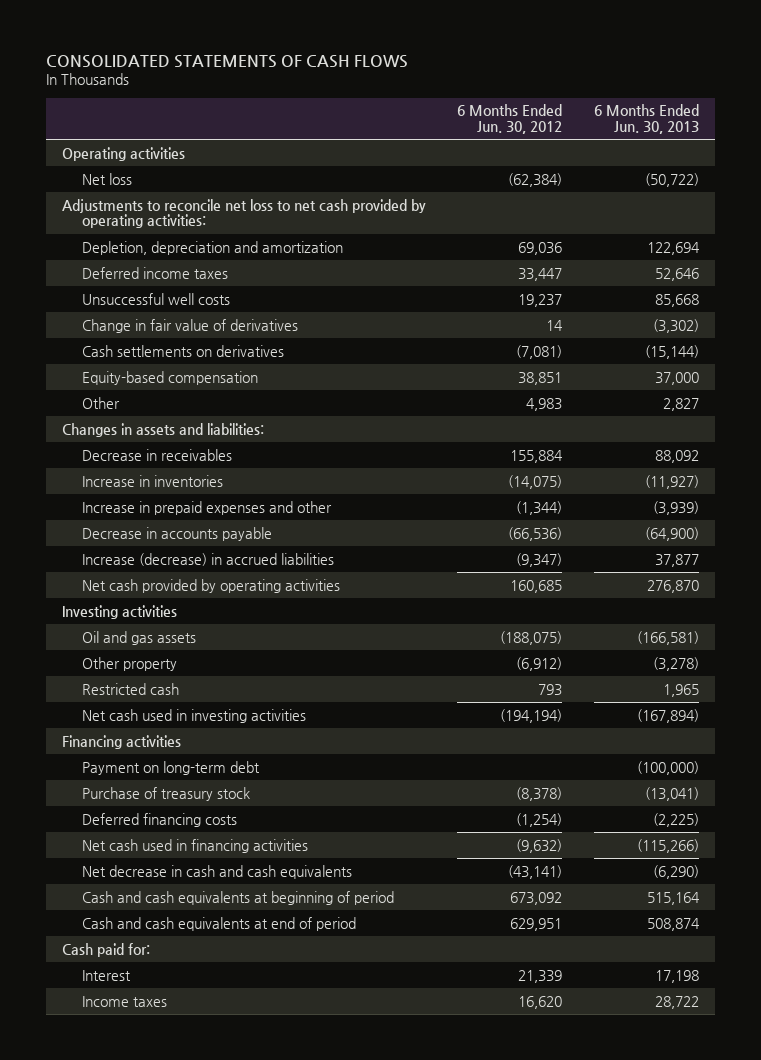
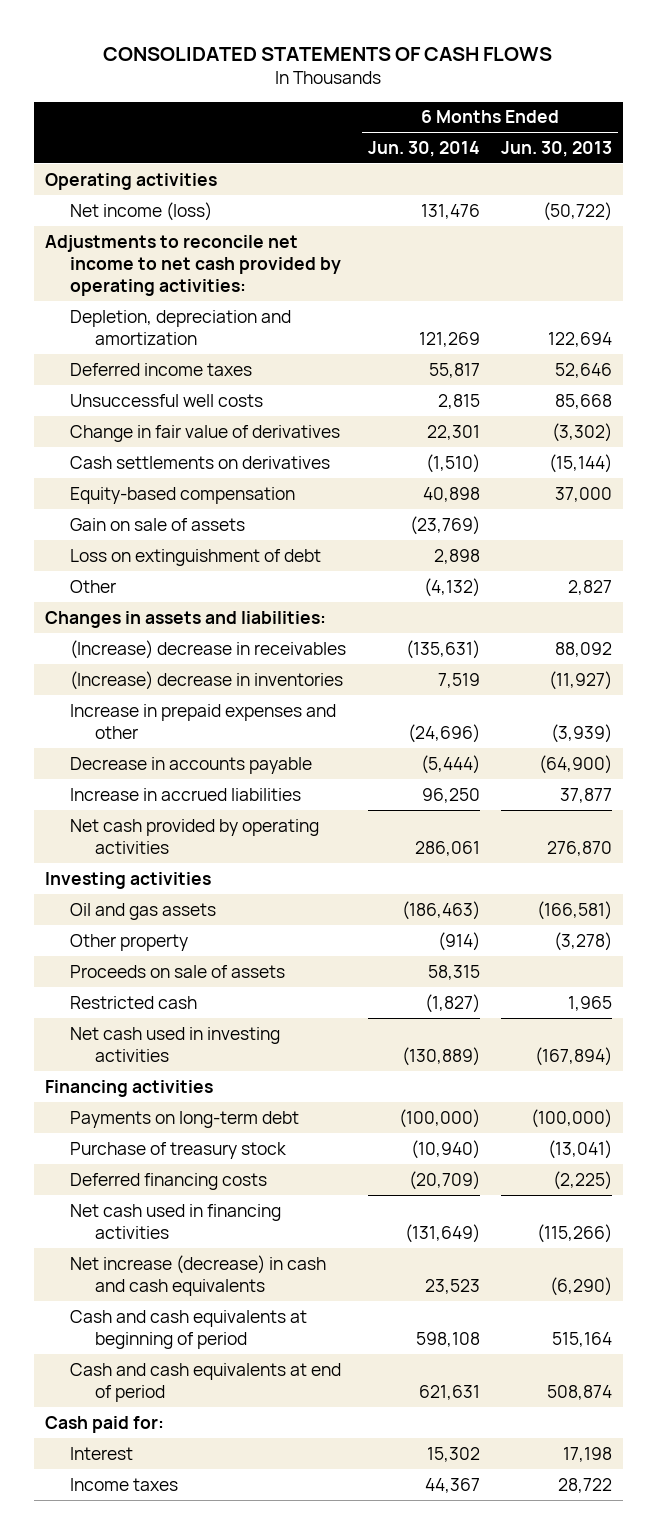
- | 6 Months Ended Jun. 30, 2012 | 6 Months Ended Jun. 30, 2013
+ | 6 Months Ended Jun. 30, 2014 | 6 Months Ended Jun. 30, 2013
- Net loss | (62,384) | (50,722)
- Adjustments to reconcile net loss to net cash provided by operating activities:
+ Net income (loss) | 131,476 | (50,722)
+ Adjustments to reconcile net income to net cash provided by operating activities:
+ Gain on sale of assets | (23,769) |
+ Loss on extinguishment of debt | 2,898 |
- Decrease in receivables | 155,884 | 88,092
- Increase in inventories | (14,075) | (11,927)
+ (Increase) decrease in receivables | (135,631) | 88,092
+ (Increase) decrease in inventories | 7,519 | (11,927)
- Increase (decrease) in accrued liabilities | (9,347) | 37,877
+ Increase in accrued liabilities | 96,250 | 37,877
+ Proceeds on sale of assets | 58,315 |
- Payment on long-term debt | | (100,000)
+ Payments on long-term debt | (100,000) | (100,000)
- Net decrease in cash and cash equivalents | (43,141) | (6,290)
+ Net increase (decrease) in cash and cash equivalents | 23,523 | (6,290)

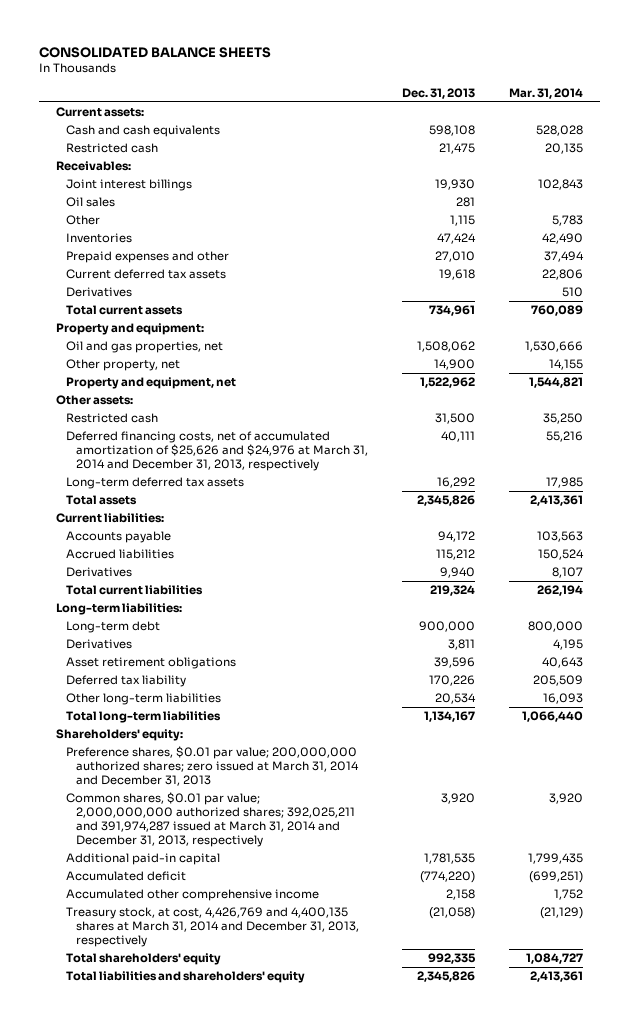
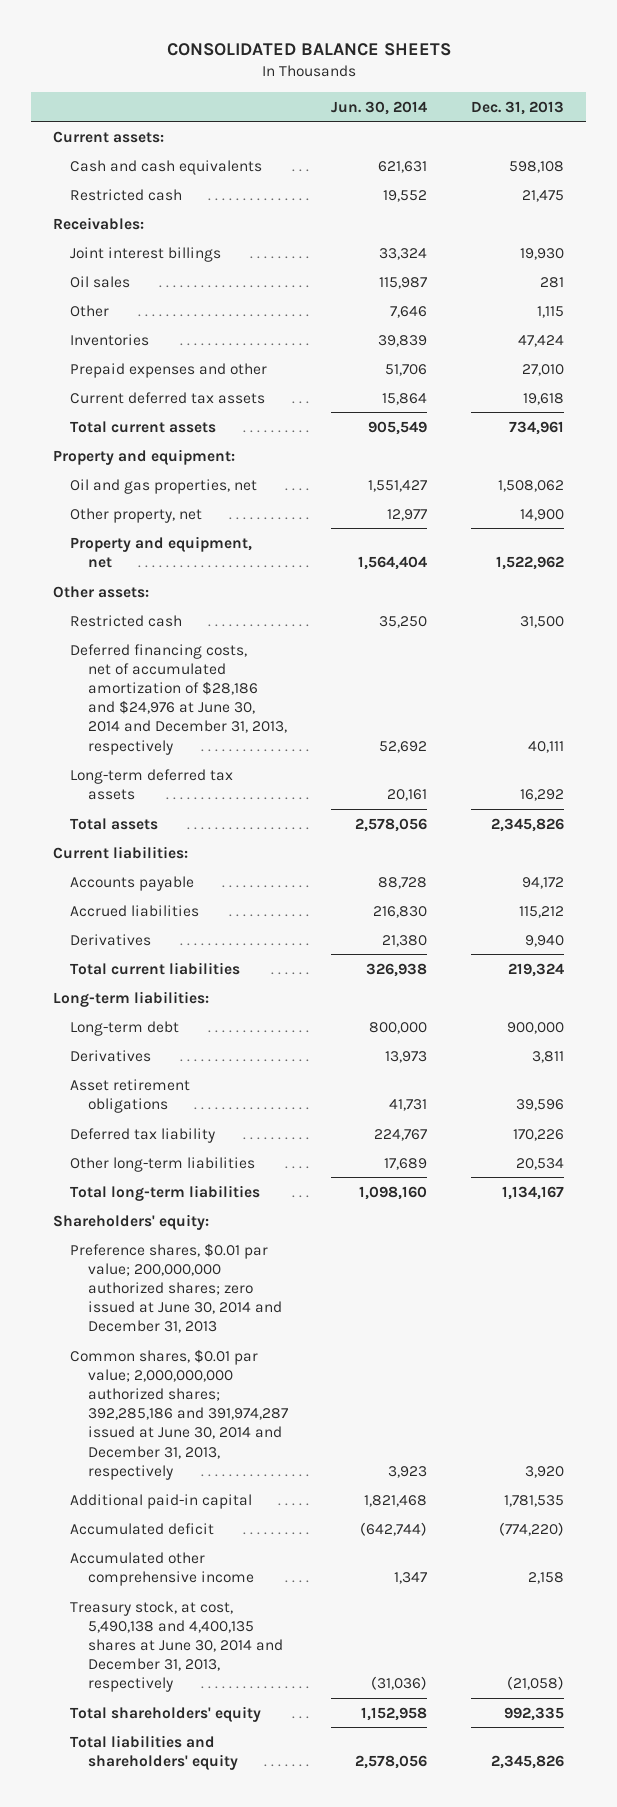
- | Dec. 31, 2013 | Mar. 31, 2014
+ | Jun. 30, 2014 | Dec. 31, 2013
- Derivatives | | 510
- Deferred financing costs, net of accumulated amortization of $25,626 and $24,976 at March 31, 2014 and December 31, 2013, respectively | 40,111 | 55,216
+ Deferred financing costs, net of accumulated amortization of $28,186 and $24,976 at June 30, 2014 and December 31, 2013, respectively | 52,692 | 40,111
- Preference shares, $0.01 par value; 200,000,000 authorized shares; zero issued at March 31, 2014 and December 31, 2013
- Common shares, $0.01 par value; 2,000,000,000 authorized shares; 392,025,211 and 391,974,287 issued at March 31, 2014 and December 31, 2013, respectively | 3,920 | 3,920
+ Preference shares, $0.01 par value; 200,000,000 authorized shares; zero issued at June 30, 2014 and December 31, 2013
+ Common shares, $0.01 par value; 2,000,000,000 authorized shares; 392,285,186 and 391,974,287 issued at June 30, 2014 and December 31, 2013, respectively | 3,923 | 3,920
- Treasury stock, at cost, 4,426,769 and 4,400,135 shares at March 31, 2014 and December 31, 2013, respectively | (21,058) | (21,129)
+ Treasury stock, at cost, 5,490,138 and 4,400,135 shares at June 30, 2014 and December 31, 2013, respectively | (31,036) | (21,058)

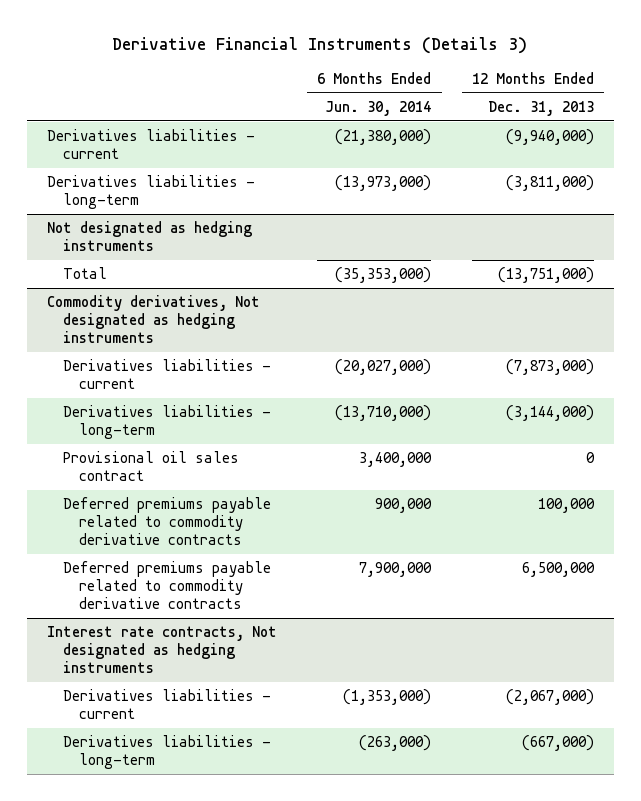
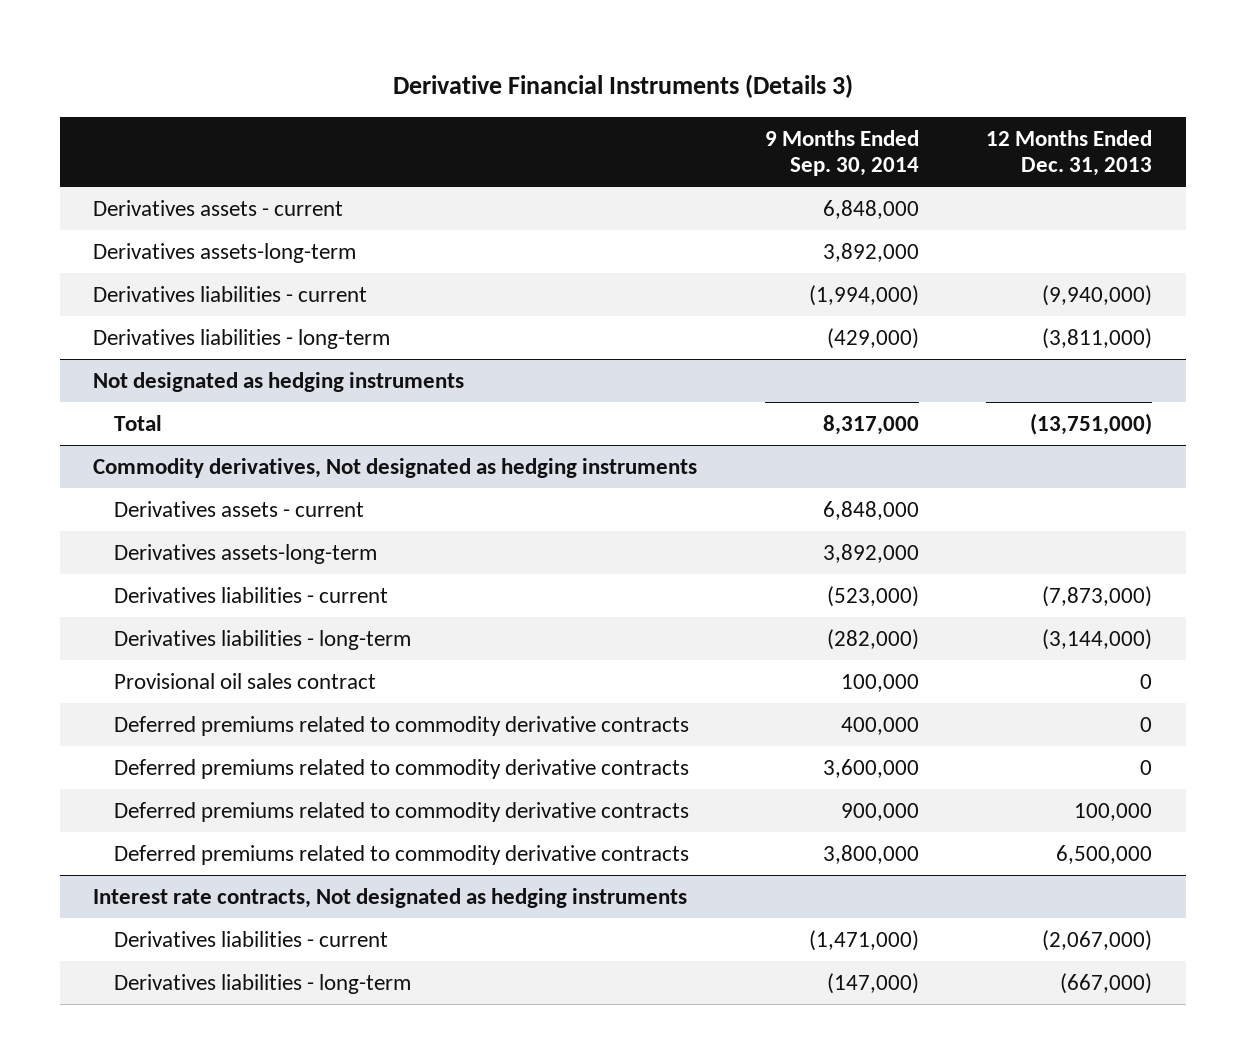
- | 6 Months Ended Jun. 30, 2014 | 12 Months Ended Dec. 31, 2013
+ | 9 Months Ended Sep. 30, 2014 | 12 Months Ended Dec. 31, 2013
+ Derivatives assets - current | 6,848,000 |
+ Derivatives assets-long-term | 3,892,000 |
@ Commodity derivatives, Not designated as hedging instruments
+ Derivatives assets - current | 6,848,000 |
+ Derivatives assets-long-term | 3,892,000 |
- Deferred premiums payable related to commodity derivative contracts | 900,000 | 100,000
- Deferred premiums payable related to commodity derivative contracts | 7,900,000 | 6,500,000
+ Deferred premiums related to commodity derivative contracts | 400,000 | 0
+ Deferred premiums related to commodity derivative contracts | 3,600,000 | 0
+ Deferred premiums related to commodity derivative contracts | 900,000 | 100,000
+ Deferred premiums related to commodity derivative contracts | 3,800,000 | 6,500,000

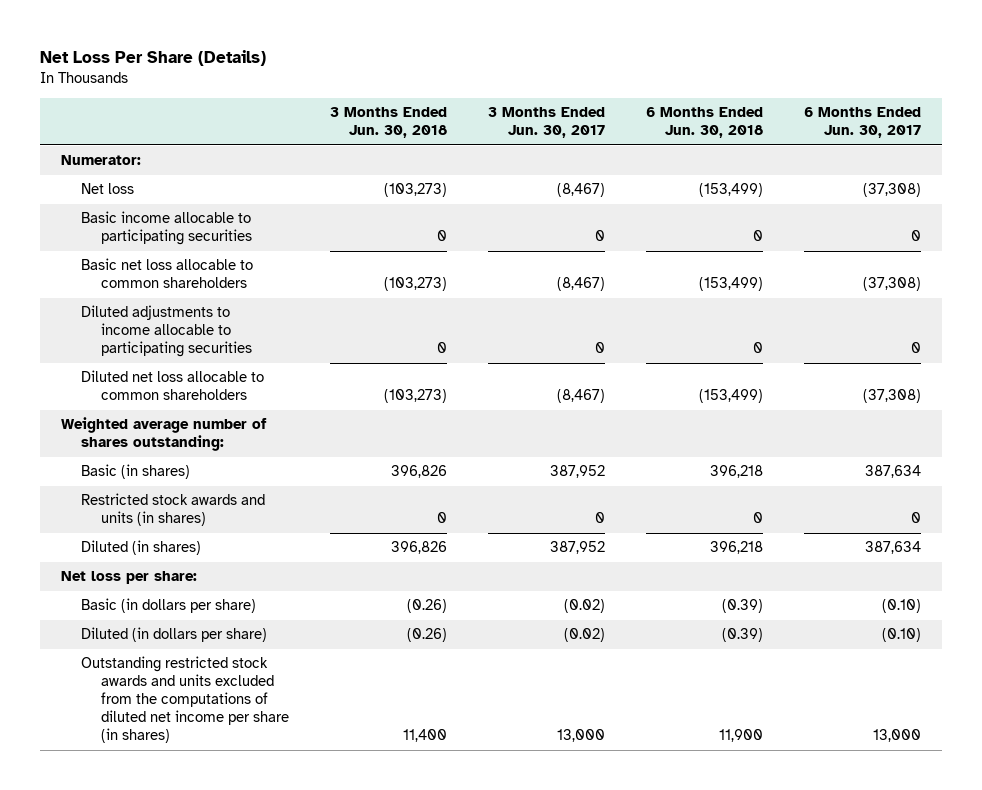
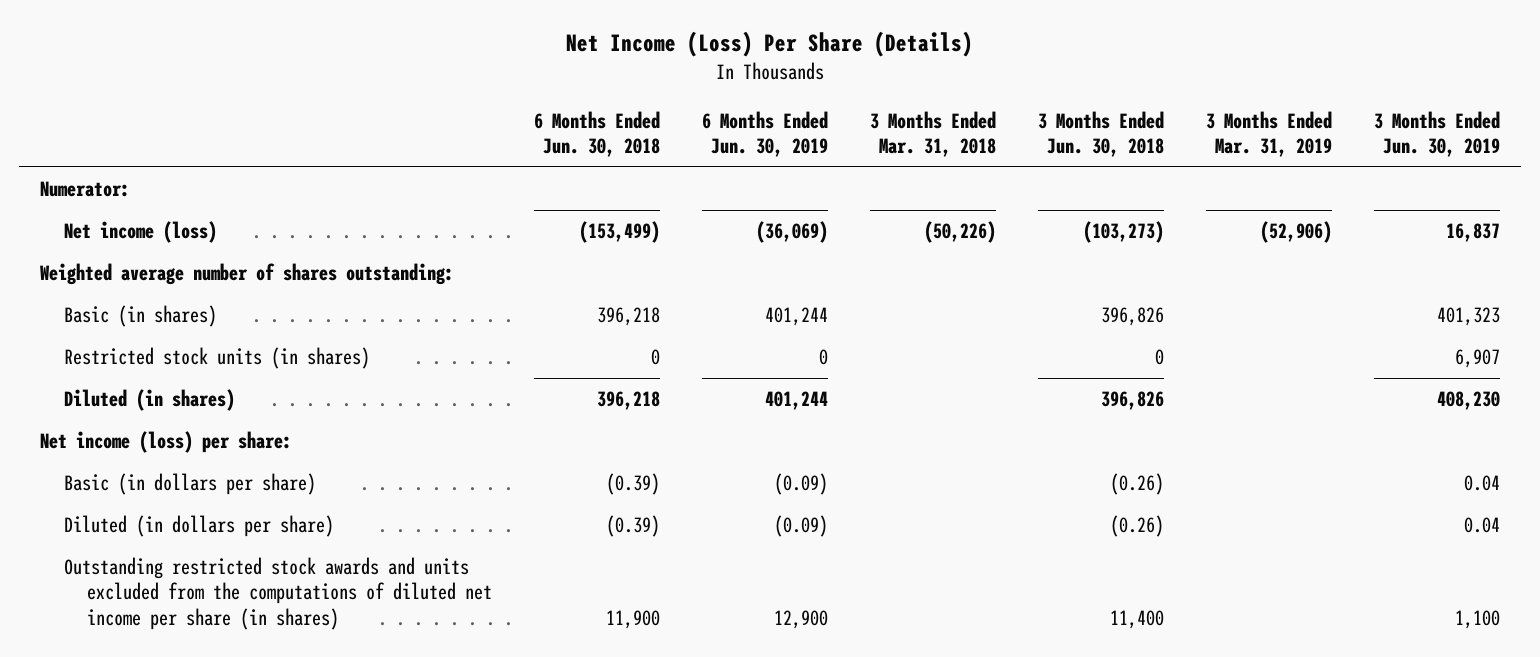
- Net Loss Per Share (Details)
+ Net Income (Loss) Per Share (Details)
- | 3 Months Ended Jun. 30, 2018 | 3 Months Ended Jun. 30, 2017 | 6 Months Ended Jun. 30, 2018 | 6 Months Ended Jun. 30, 2017
+ | 6 Months Ended Jun. 30, 2018 | 6 Months Ended Jun. 30, 2019 | 3 Months Ended Mar. 31, 2018 | 3 Months Ended Jun. 30, 2018 | 3 Months Ended Mar. 31, 2019 | 3 Months Ended Jun. 30, 2019
- Net loss | (103,273) | (8,467) | (153,499) | (37,308)
- Basic income allocable to participating securities | 0 | 0 | 0 | 0
- Basic net loss allocable to common shareholders | (103,273) | (8,467) | (153,499) | (37,308)
- Diluted adjustments to income allocable to participating securities | 0 | 0 | 0 | 0
- Diluted net loss allocable to common shareholders | (103,273) | (8,467) | (153,499) | (37,308)
+ Net income (loss) | (153,499) | (36,069) | (50,226) | (103,273) | (52,906) | 16,837
- Restricted stock awards and units (in shares) | 0 | 0 | 0 | 0
+ Restricted stock units (in shares) | 0 | 0 | | 0 | | 6,907
- Net loss per share:
+ Net income (loss) per share:

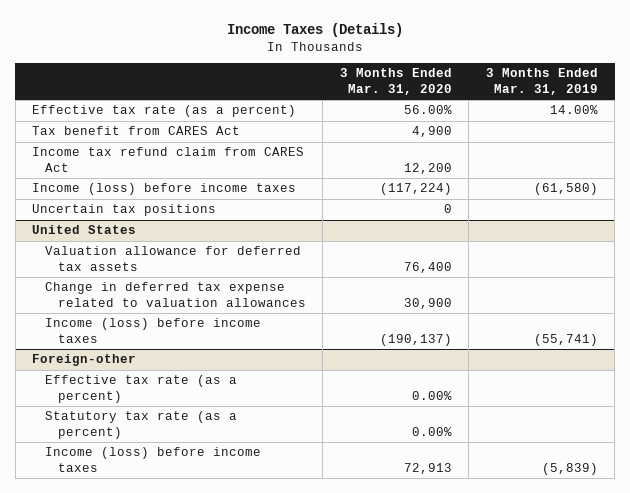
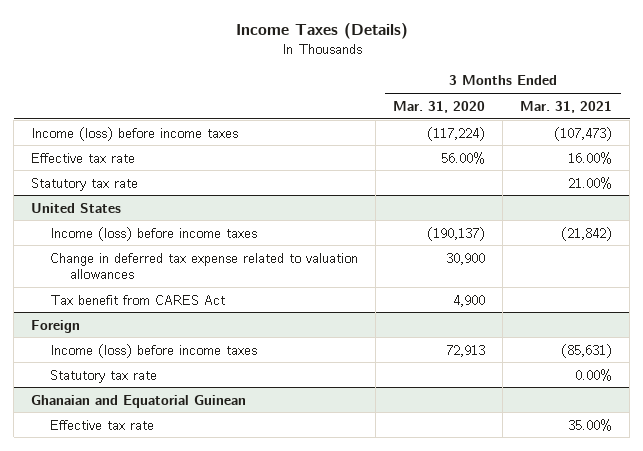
- | 3 Months Ended Mar. 31, 2020 | 3 Months Ended Mar. 31, 2019
+ | 3 Months Ended Mar. 31, 2020 | 3 Months Ended Mar. 31, 2021
- Effective tax rate (as a percent) | 56.00% | 14.00%
- Tax benefit from CARES Act | 4,900 |
- Income tax refund claim from CARES Act | 12,200 |
- Uncertain tax positions | 0 |
+ Effective tax rate | 56.00% | 16.00%
+ Statutory tax rate | | 21.00%
@ United States
- Valuation allowance for deferred tax assets | 76,400 |
- Foreign-other
- Effective tax rate (as a percent) | 0.00% |
- Statutory tax rate (as a percent) | 0.00% |
@ United States
moved down: Change in deferred tax expense related to valuation allowances | 30,900 |
+ Tax benefit from CARES Act | 4,900 |
+ Foreign
+ Statutory tax rate | | 0.00%
+ Ghanaian and Equatorial Guinean
+ Effective tax rate | | 35.00%

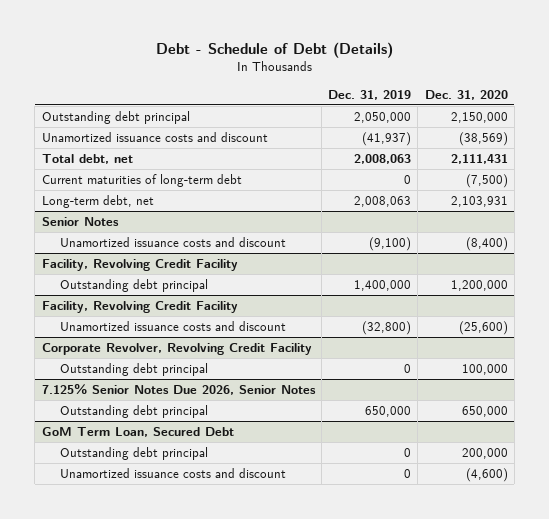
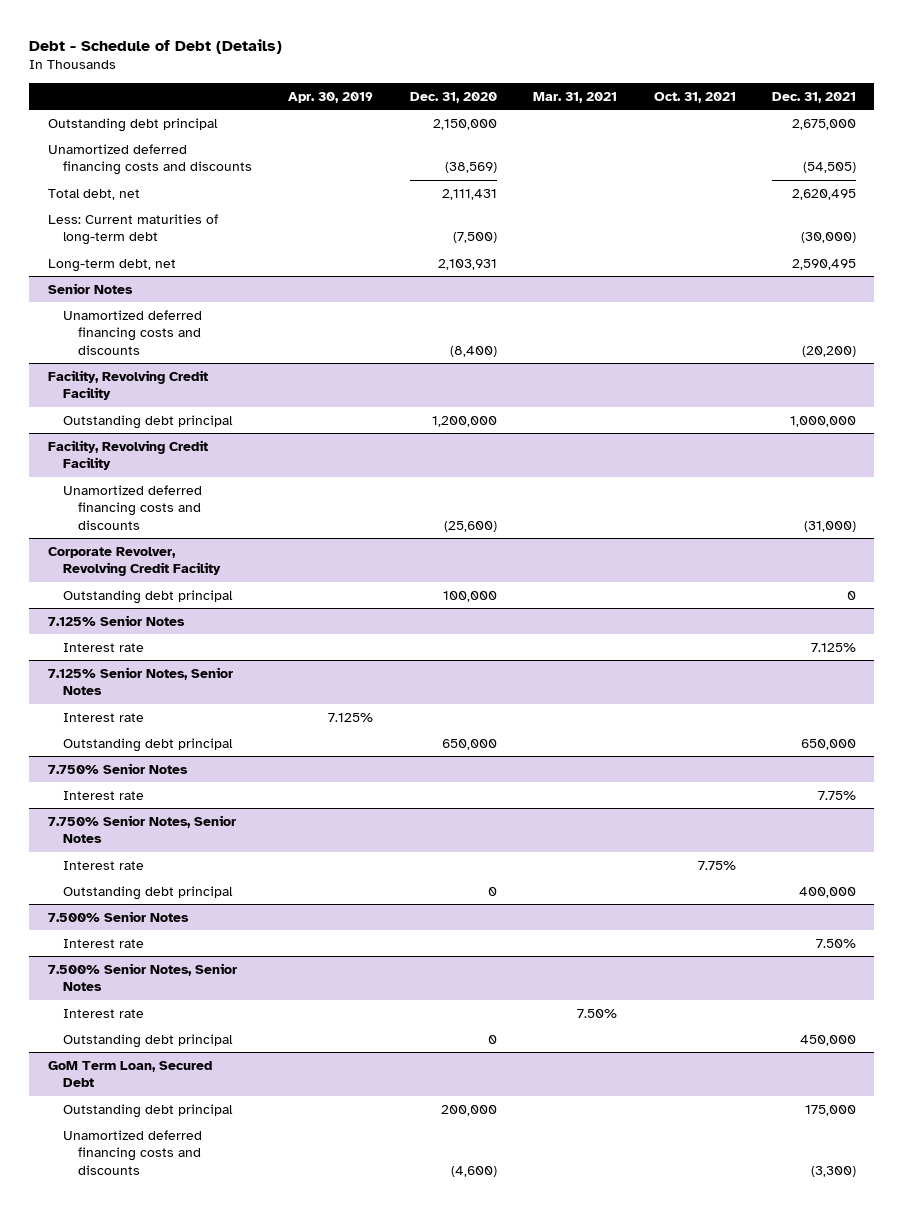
- | Dec. 31, 2019 | Dec. 31, 2020
+ | Apr. 30, 2019 | Dec. 31, 2020 | Mar. 31, 2021 | Oct. 31, 2021 | Dec. 31, 2021
- Unamortized issuance costs and discount | (41,937) | (38,569)
+ Unamortized deferred financing costs and discounts | | (38,569) | | | (54,505)
- Current maturities of long-term debt | 0 | (7,500)
+ Less: Current maturities of long-term debt | | (7,500) | | | (30,000)
@ Senior Notes
- Unamortized issuance costs and discount | (9,100) | (8,400)
+ Unamortized deferred financing costs and discounts | | (8,400) | | | (20,200)
@ Facility, Revolving Credit Facility
- Unamortized issuance costs and discount | (32,800) | (25,600)
+ Unamortized deferred financing costs and discounts | | (25,600) | | | (31,000)
- 7.125% Senior Notes Due 2026, Senior Notes
+ 7.125% Senior Notes
+ Interest rate | | | | | 7.125%
+ 7.125% Senior Notes, Senior Notes
+ Interest rate | 7.125% | | | |
+ 7.750% Senior Notes
+ Interest rate | | | | | 7.75%
+ 7.750% Senior Notes, Senior Notes
+ Interest rate | | | | 7.75% |
+ Outstanding debt principal | | 0 | | | 400,000
+ 7.500% Senior Notes
+ Interest rate | | | | | 7.50%
+ 7.500% Senior Notes, Senior Notes
+ Interest rate | | | 7.50% | |
+ Outstanding debt principal | | 0 | | | 450,000
@ GoM Term Loan, Secured Debt
- Unamortized issuance costs and discount | 0 | (4,600)
+ Unamortized deferred financing costs and discounts | | (4,600) | | | (3,300)

